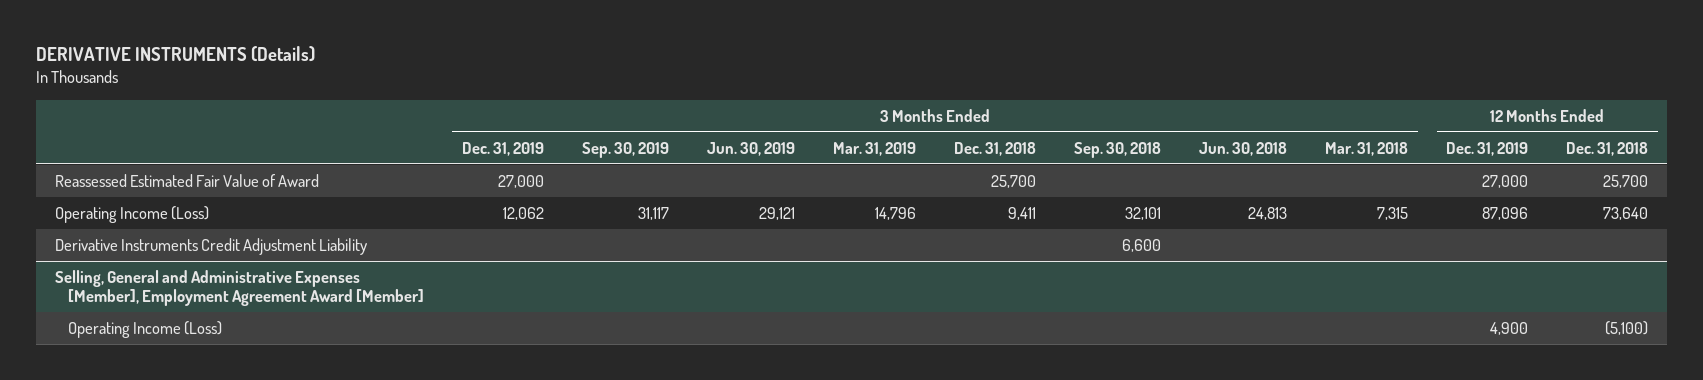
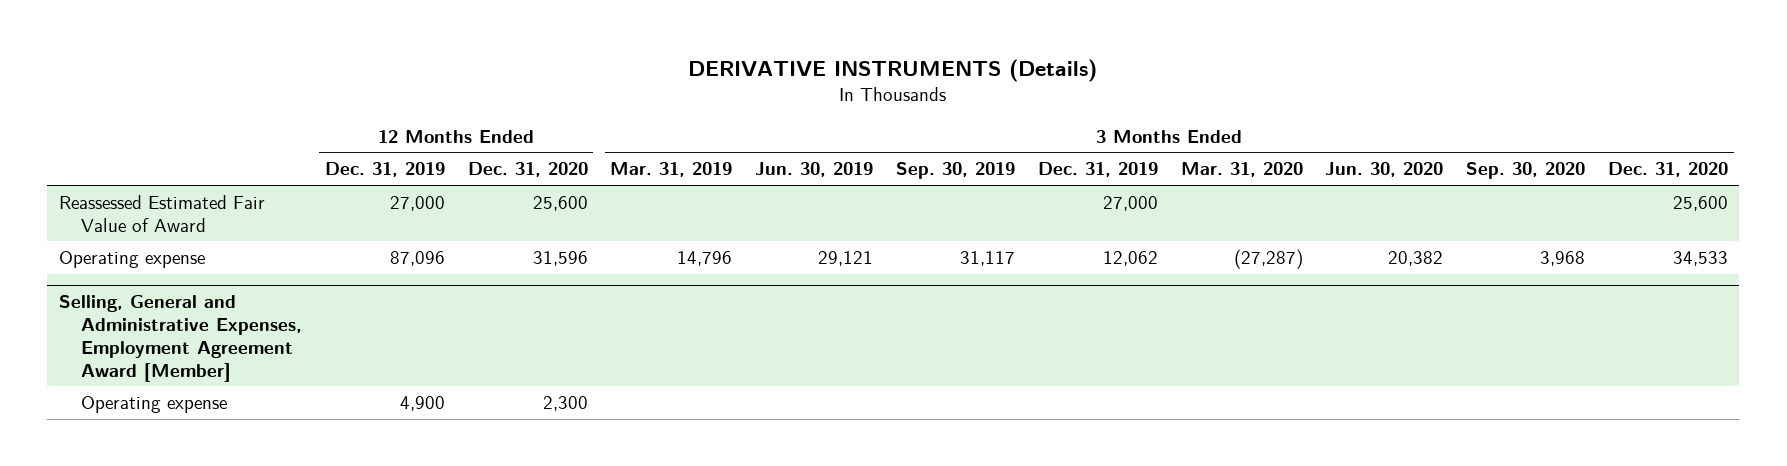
- | 3 Months Ended Dec. 31, 2019 | 3 Months Ended Sep. 30, 2019 | 3 Months Ended Jun. 30, 2019 | 3 Months Ended Mar. 31, 2019 | 3 Months Ended Dec. 31, 2018 | 3 Months Ended Sep. 30, 2018 | 3 Months Ended Jun. 30, 2018 | 3 Months Ended Mar. 31, 2018 | 12 Months Ended Dec. 31, 2019 | 12 Months Ended Dec. 31, 2018
+ | 12 Months Ended Dec. 31, 2019 | 12 Months Ended Dec. 31, 2020 | 3 Months Ended Mar. 31, 2019 | 3 Months Ended Jun. 30, 2019 | 3 Months Ended Sep. 30, 2019 | 3 Months Ended Dec. 31, 2019 | 3 Months Ended Mar. 31, 2020 | 3 Months Ended Jun. 30, 2020 | 3 Months Ended Sep. 30, 2020 | 3 Months Ended Dec. 31, 2020
- Operating Income (Loss) | 12,062 | 31,117 | 29,121 | 14,796 | 9,411 | 32,101 | 24,813 | 7,315 | 87,096 | 73,640
- Derivative Instruments Credit Adjustment Liability | | | | | | 6,600 | | | |
- Selling, General and Administrative Expenses [Member], Employment Agreement Award [Member]
- Operating Income (Loss) | | | | | | | | | 4,900 | (5,100)
+ Operating expense | 87,096 | 31,596 | 14,796 | 29,121 | 31,117 | 12,062 | (27,287) | 20,382 | 3,968 | 34,533
+ Selling, General and Administrative Expenses, Employment Agreement Award [Member]
+ Operating expense | 4,900 | 2,300 | | | | | | | |

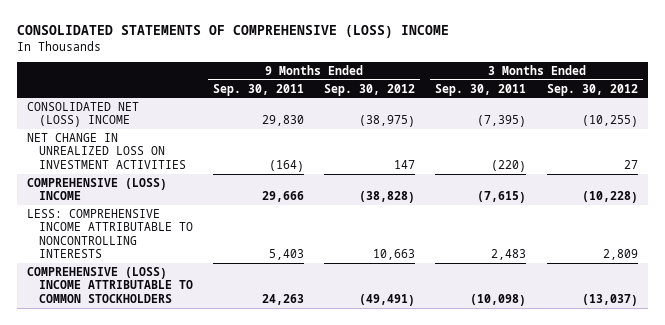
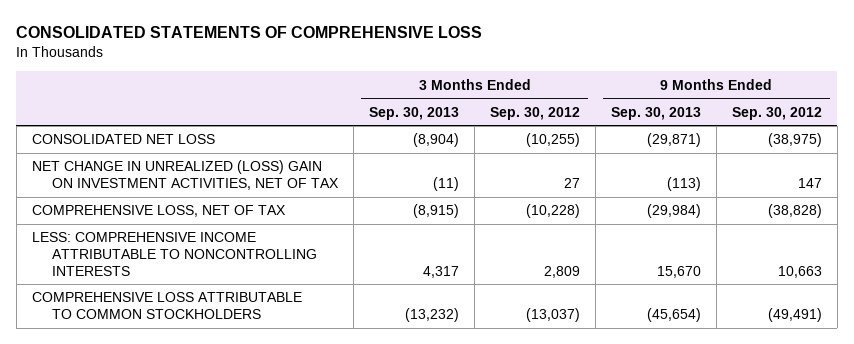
- CONSOLIDATED STATEMENTS OF COMPREHENSIVE (LOSS) INCOME
+ CONSOLIDATED STATEMENTS OF COMPREHENSIVE LOSS
- | 9 Months Ended Sep. 30, 2011 | 9 Months Ended Sep. 30, 2012 | 3 Months Ended Sep. 30, 2011 | 3 Months Ended Sep. 30, 2012
+ | 3 Months Ended Sep. 30, 2013 | 3 Months Ended Sep. 30, 2012 | 9 Months Ended Sep. 30, 2013 | 9 Months Ended Sep. 30, 2012
- CONSOLIDATED NET (LOSS) INCOME | 29,830 | (38,975) | (7,395) | (10,255)
- NET CHANGE IN UNREALIZED LOSS ON INVESTMENT ACTIVITIES | (164) | 147 | (220) | 27
- COMPREHENSIVE (LOSS) INCOME | 29,666 | (38,828) | (7,615) | (10,228)
+ CONSOLIDATED NET LOSS | (8,904) | (10,255) | (29,871) | (38,975)
+ NET CHANGE IN UNREALIZED (LOSS) GAIN ON INVESTMENT ACTIVITIES, NET OF TAX | (11) | 27 | (113) | 147
+ COMPREHENSIVE LOSS, NET OF TAX | (8,915) | (10,228) | (29,984) | (38,828)
- COMPREHENSIVE (LOSS) INCOME ATTRIBUTABLE TO COMMON STOCKHOLDERS | 24,263 | (49,491) | (10,098) | (13,037)
+ COMPREHENSIVE LOSS ATTRIBUTABLE TO COMMON STOCKHOLDERS | (13,232) | (13,037) | (45,654) | (49,491)

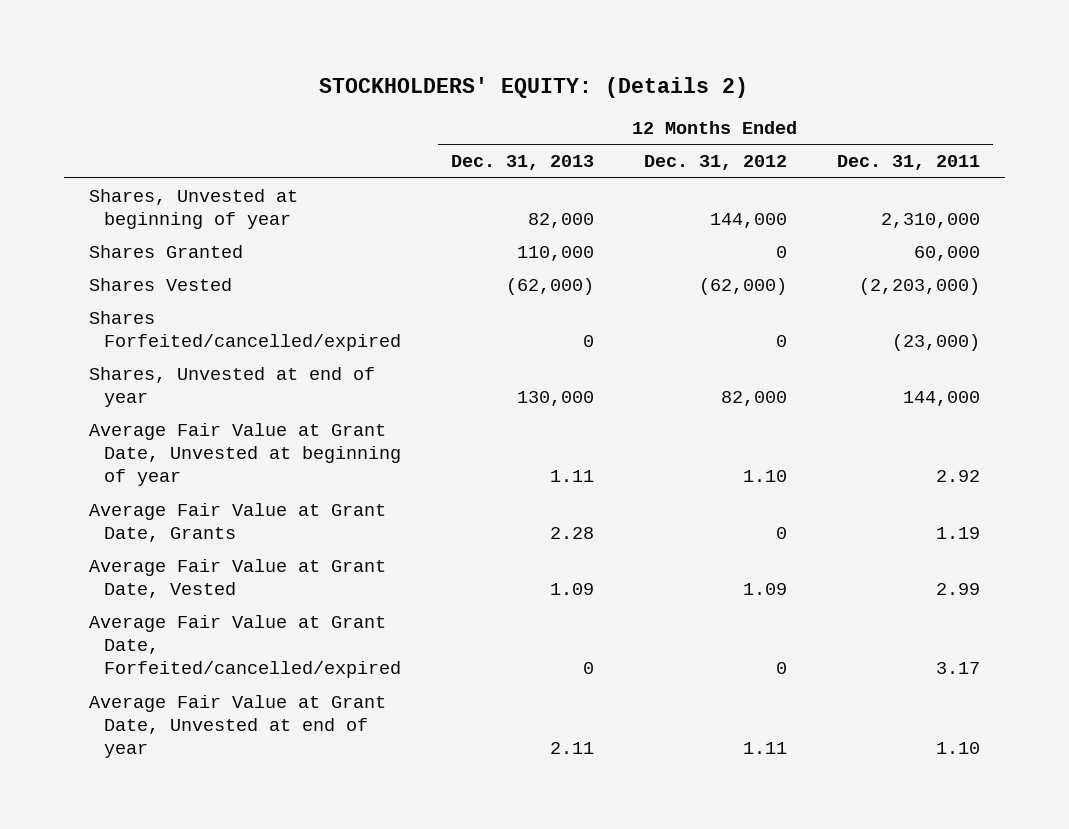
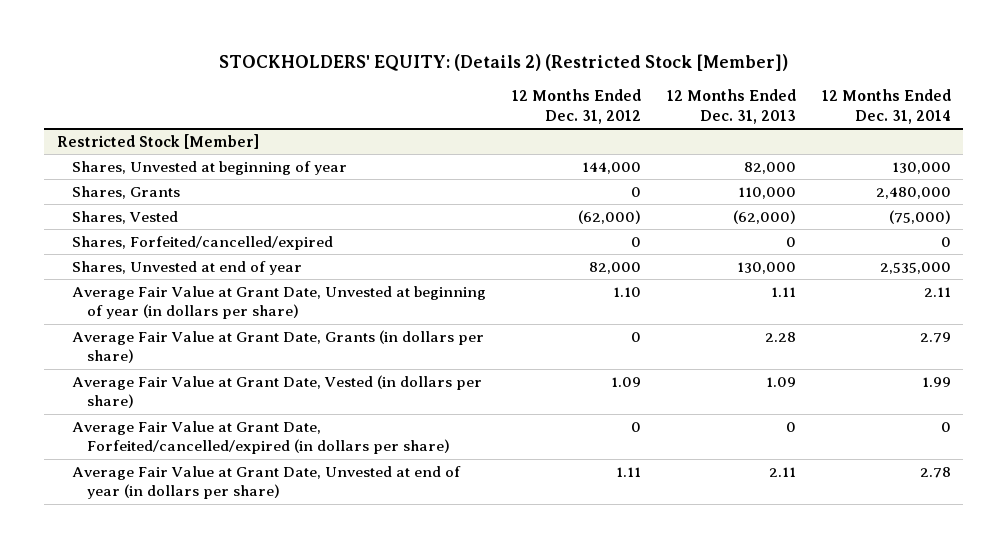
- STOCKHOLDERS' EQUITY: (Details 2)
+ STOCKHOLDERS' EQUITY: (Details 2) (Restricted Stock [Member])
- | 12 Months Ended Dec. 31, 2013 | 12 Months Ended Dec. 31, 2012 | 12 Months Ended Dec. 31, 2011
+ | 12 Months Ended Dec. 31, 2012 | 12 Months Ended Dec. 31, 2013 | 12 Months Ended Dec. 31, 2014
+ Restricted Stock [Member]
- Shares Granted | 110,000 | 0 | 60,000
- Shares Vested | (62,000) | (62,000) | (2,203,000)
- Shares Forfeited/cancelled/expired | 0 | 0 | (23,000)
+ Shares, Grants | 0 | 110,000 | 2,480,000
+ Shares, Vested | (62,000) | (62,000) | (75,000)
+ Shares, Forfeited/cancelled/expired | 0 | 0 | 0
- Average Fair Value at Grant Date, Unvested at beginning of year | 1.11 | 1.10 | 2.92
- Average Fair Value at Grant Date, Grants | 2.28 | 0 | 1.19
- Average Fair Value at Grant Date, Vested | 1.09 | 1.09 | 2.99
- Average Fair Value at Grant Date, Forfeited/cancelled/expired | 0 | 0 | 3.17
- Average Fair Value at Grant Date, Unvested at end of year | 2.11 | 1.11 | 1.10
+ Average Fair Value at Grant Date, Unvested at beginning of year (in dollars per share) | 1.10 | 1.11 | 2.11
+ Average Fair Value at Grant Date, Grants (in dollars per share) | 0 | 2.28 | 2.79
+ Average Fair Value at Grant Date, Vested (in dollars per share) | 1.09 | 1.09 | 1.99
+ Average Fair Value at Grant Date, Forfeited/cancelled/expired (in dollars per share) | 0 | 0 | 0
+ Average Fair Value at Grant Date, Unvested at end of year (in dollars per share) | 1.11 | 2.11 | 2.78

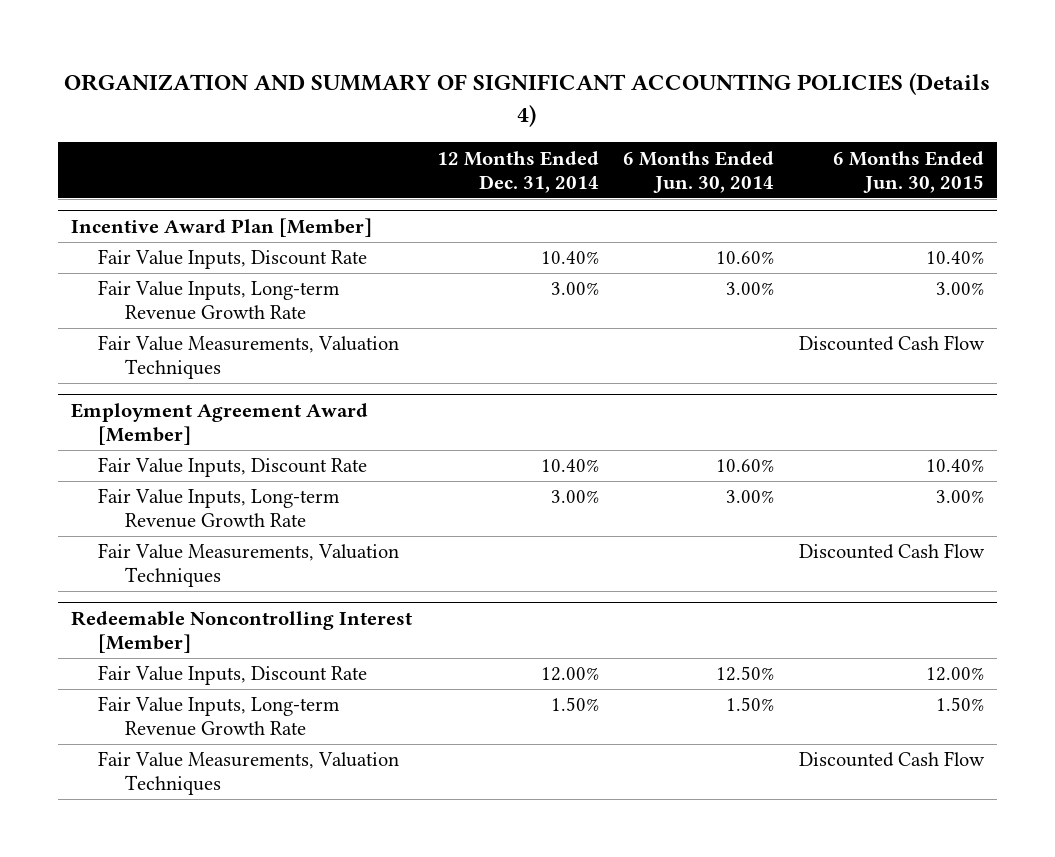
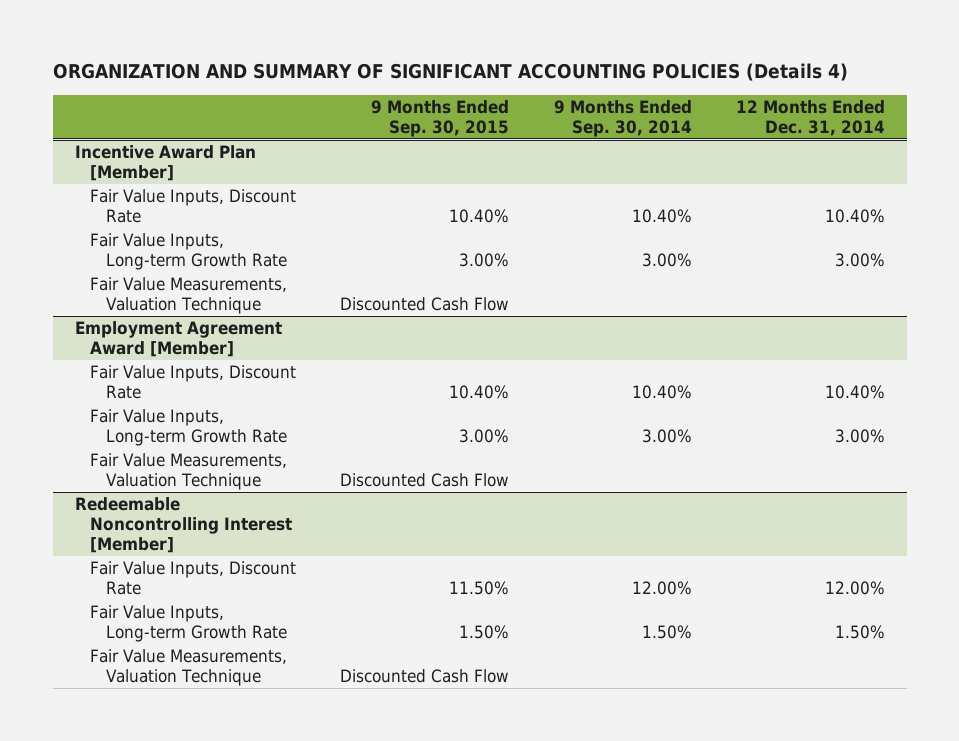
- | 12 Months Ended Dec. 31, 2014 | 6 Months Ended Jun. 30, 2014 | 6 Months Ended Jun. 30, 2015
+ | 9 Months Ended Sep. 30, 2015 | 9 Months Ended Sep. 30, 2014 | 12 Months Ended Dec. 31, 2014
@ Incentive Award Plan [Member]
- Fair Value Inputs, Long-term Revenue Growth Rate | 3.00% | 3.00% | 3.00%
- Fair Value Measurements, Valuation Techniques | | | Discounted Cash Flow
+ Fair Value Inputs, Long-term Growth Rate | 3.00% | 3.00% | 3.00%
+ Fair Value Measurements, Valuation Technique | Discounted Cash Flow | |
@ Employment Agreement Award [Member]
- Fair Value Inputs, Long-term Revenue Growth Rate | 3.00% | 3.00% | 3.00%
- Fair Value Measurements, Valuation Techniques | | | Discounted Cash Flow
+ Fair Value Inputs, Long-term Growth Rate | 3.00% | 3.00% | 3.00%
+ Fair Value Measurements, Valuation Technique | Discounted Cash Flow | |
@ Redeemable Noncontrolling Interest [Member]
- Fair Value Inputs, Long-term Revenue Growth Rate | 1.50% | 1.50% | 1.50%
- Fair Value Measurements, Valuation Techniques | | | Discounted Cash Flow
+ Fair Value Inputs, Long-term Growth Rate | 1.50% | 1.50% | 1.50%
+ Fair Value Measurements, Valuation Technique | Discounted Cash Flow | |

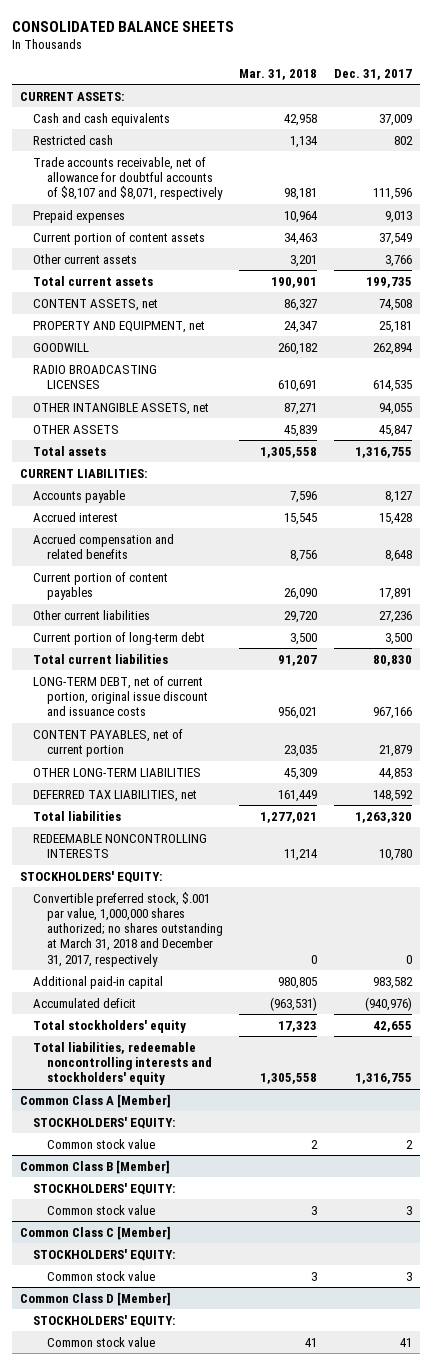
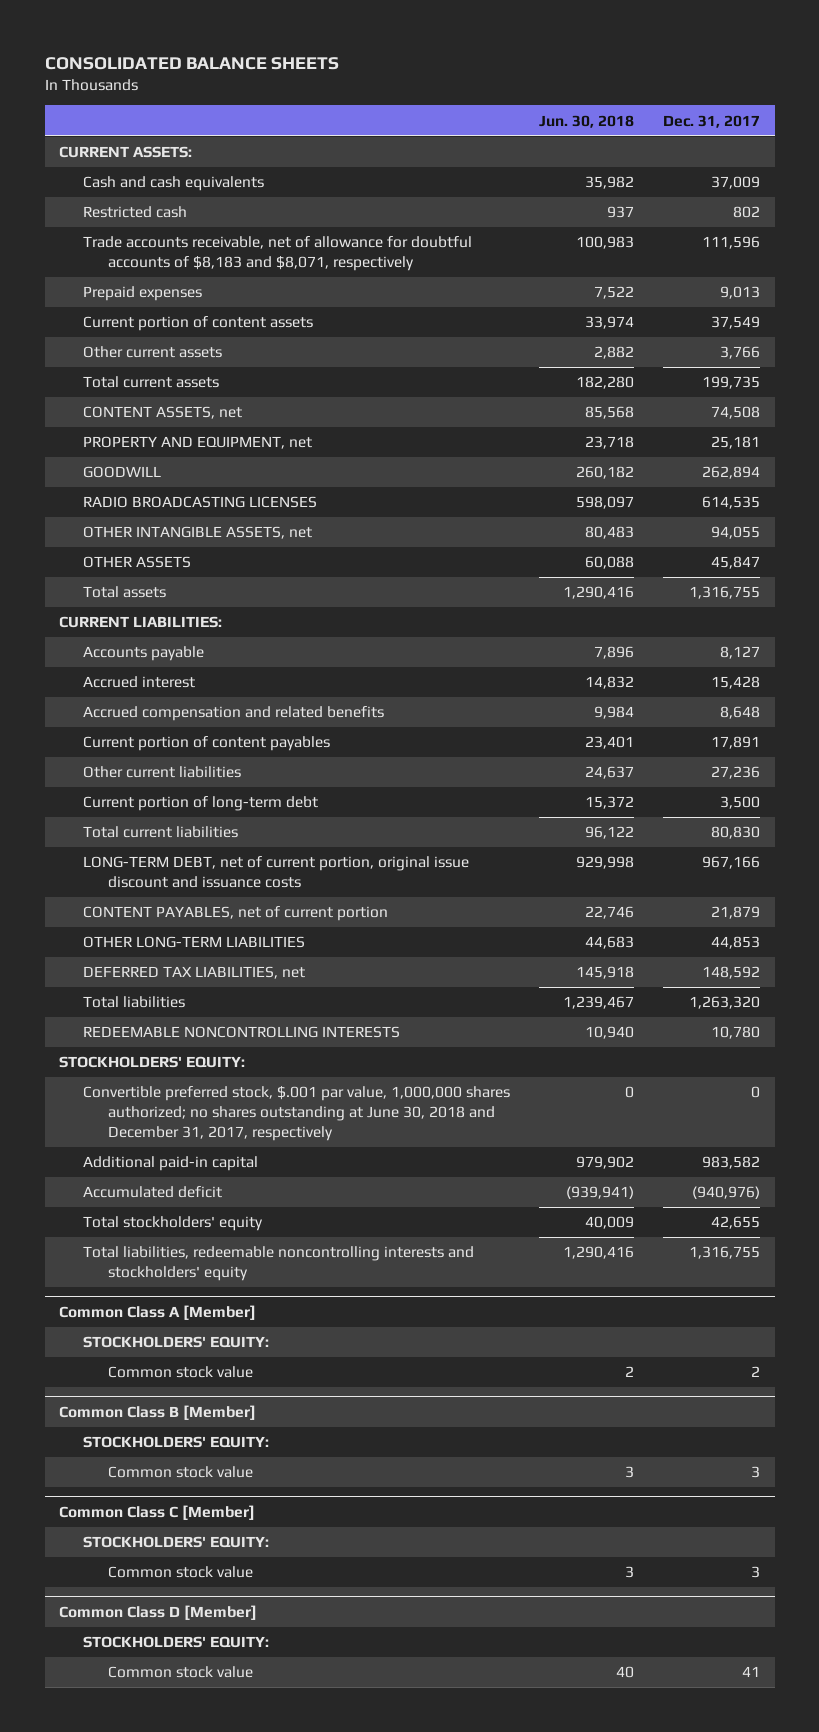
- | Mar. 31, 2018 | Dec. 31, 2017
+ | Jun. 30, 2018 | Dec. 31, 2017
- Trade accounts receivable, net of allowance for doubtful accounts of $8,107 and $8,071, respectively | 98,181 | 111,596
+ Trade accounts receivable, net of allowance for doubtful accounts of $8,183 and $8,071, respectively | 100,983 | 111,596
- Convertible preferred stock, $.001 par value, 1,000,000 shares authorized; no shares outstanding at March 31, 2018 and December 31, 2017, respectively | 0 | 0
+ Convertible preferred stock, $.001 par value, 1,000,000 shares authorized; no shares outstanding at June 30, 2018 and December 31, 2017, respectively | 0 | 0

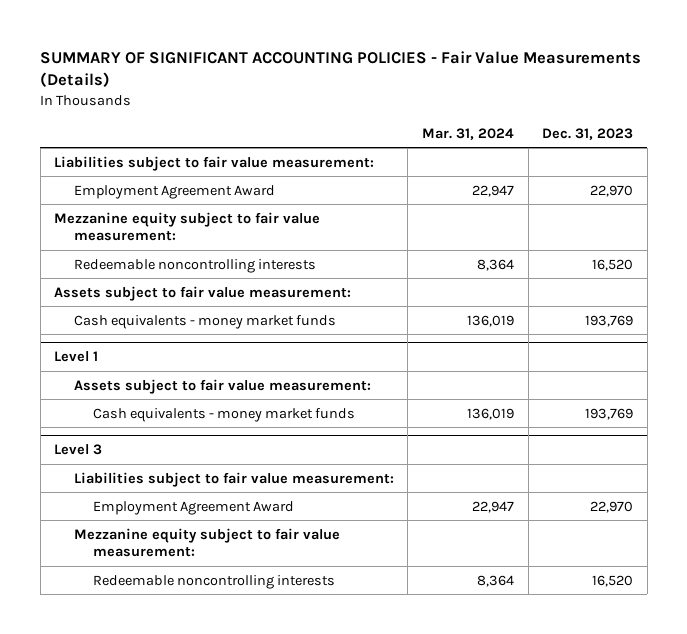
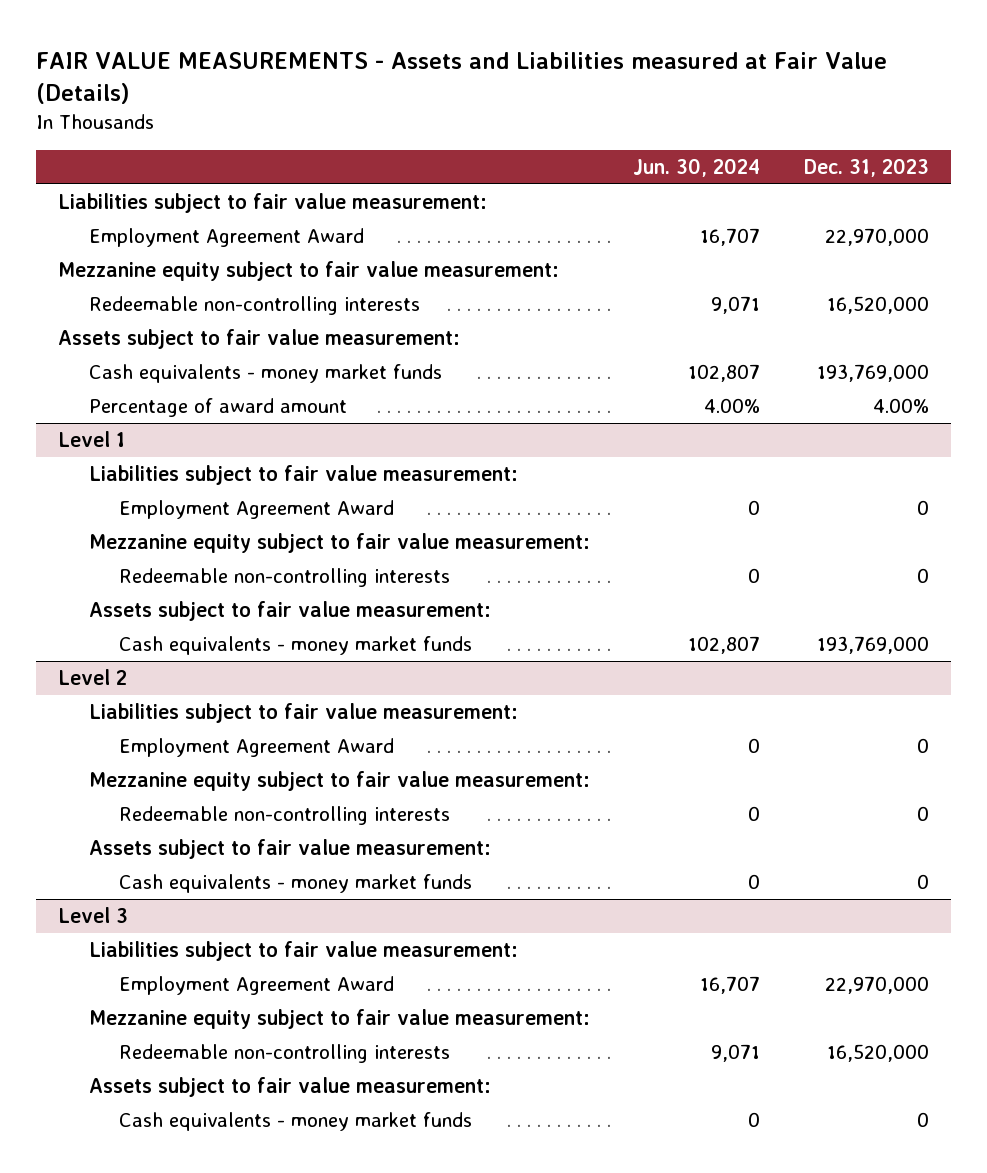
- SUMMARY OF SIGNIFICANT ACCOUNTING POLICIES - Fair Value Measurements (Details)
+ FAIR VALUE MEASUREMENTS - Assets and Liabilities measured at Fair Value (Details)
- | Mar. 31, 2024 | Dec. 31, 2023
+ | Jun. 30, 2024 | Dec. 31, 2023
- Employment Agreement Award | 22,947 | 22,970
+ Employment Agreement Award | 16,707 | 22,970,000
- Redeemable noncontrolling interests | 8,364 | 16,520
+ Redeemable non-controlling interests | 9,071 | 16,520,000
- Cash equivalents - money market funds | 136,019 | 193,769
+ Cash equivalents - money market funds | 102,807 | 193,769,000
+ Percentage of award amount | 4.00% | 4.00%
@ Level 1
+ Liabilities subject to fair value measurement:
+ Employment Agreement Award | 0 | 0
+ Mezzanine equity subject to fair value measurement:
+ Redeemable non-controlling interests | 0 | 0
- Cash equivalents - money market funds | 136,019 | 193,769
+ Cash equivalents - money market funds | 102,807 | 193,769,000
+ Level 2
+ Liabilities subject to fair value measurement:
+ Employment Agreement Award | 0 | 0
+ Mezzanine equity subject to fair value measurement:
+ Redeemable non-controlling interests | 0 | 0
+ Assets subject to fair value measurement:
+ Cash equivalents - money market funds | 0 | 0
@ Level 3
- Employment Agreement Award | 22,947 | 22,970
+ Employment Agreement Award | 16,707 | 22,970,000
- Redeemable noncontrolling interests | 8,364 | 16,520
+ Redeemable non-controlling interests | 9,071 | 16,520,000
+ Assets subject to fair value measurement:
+ Cash equivalents - money market funds | 0 | 0

